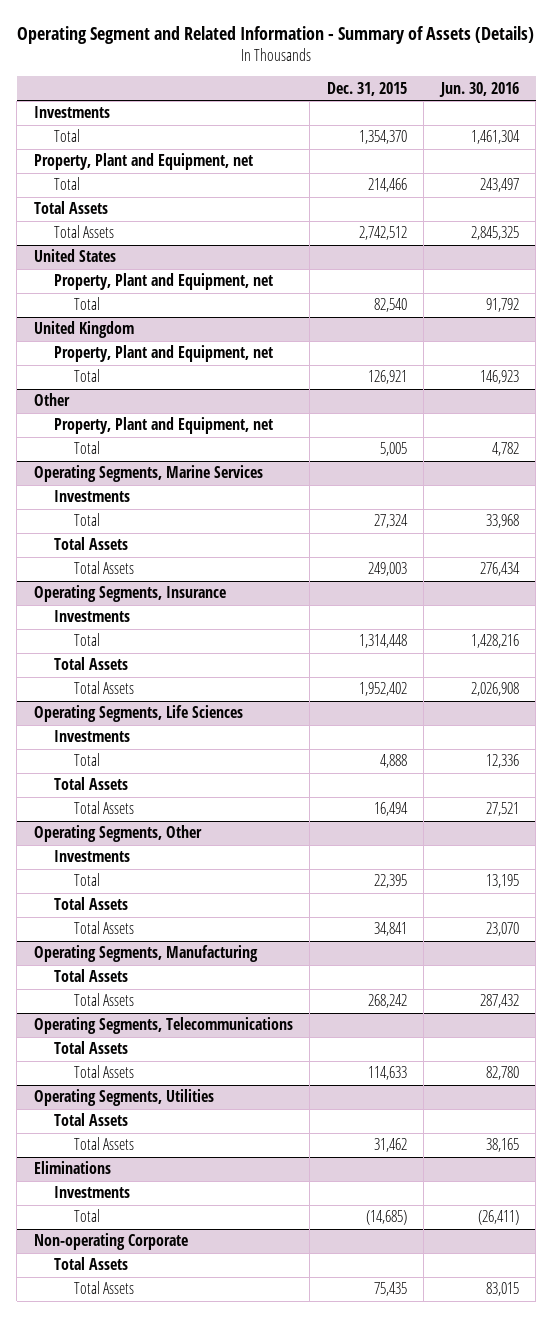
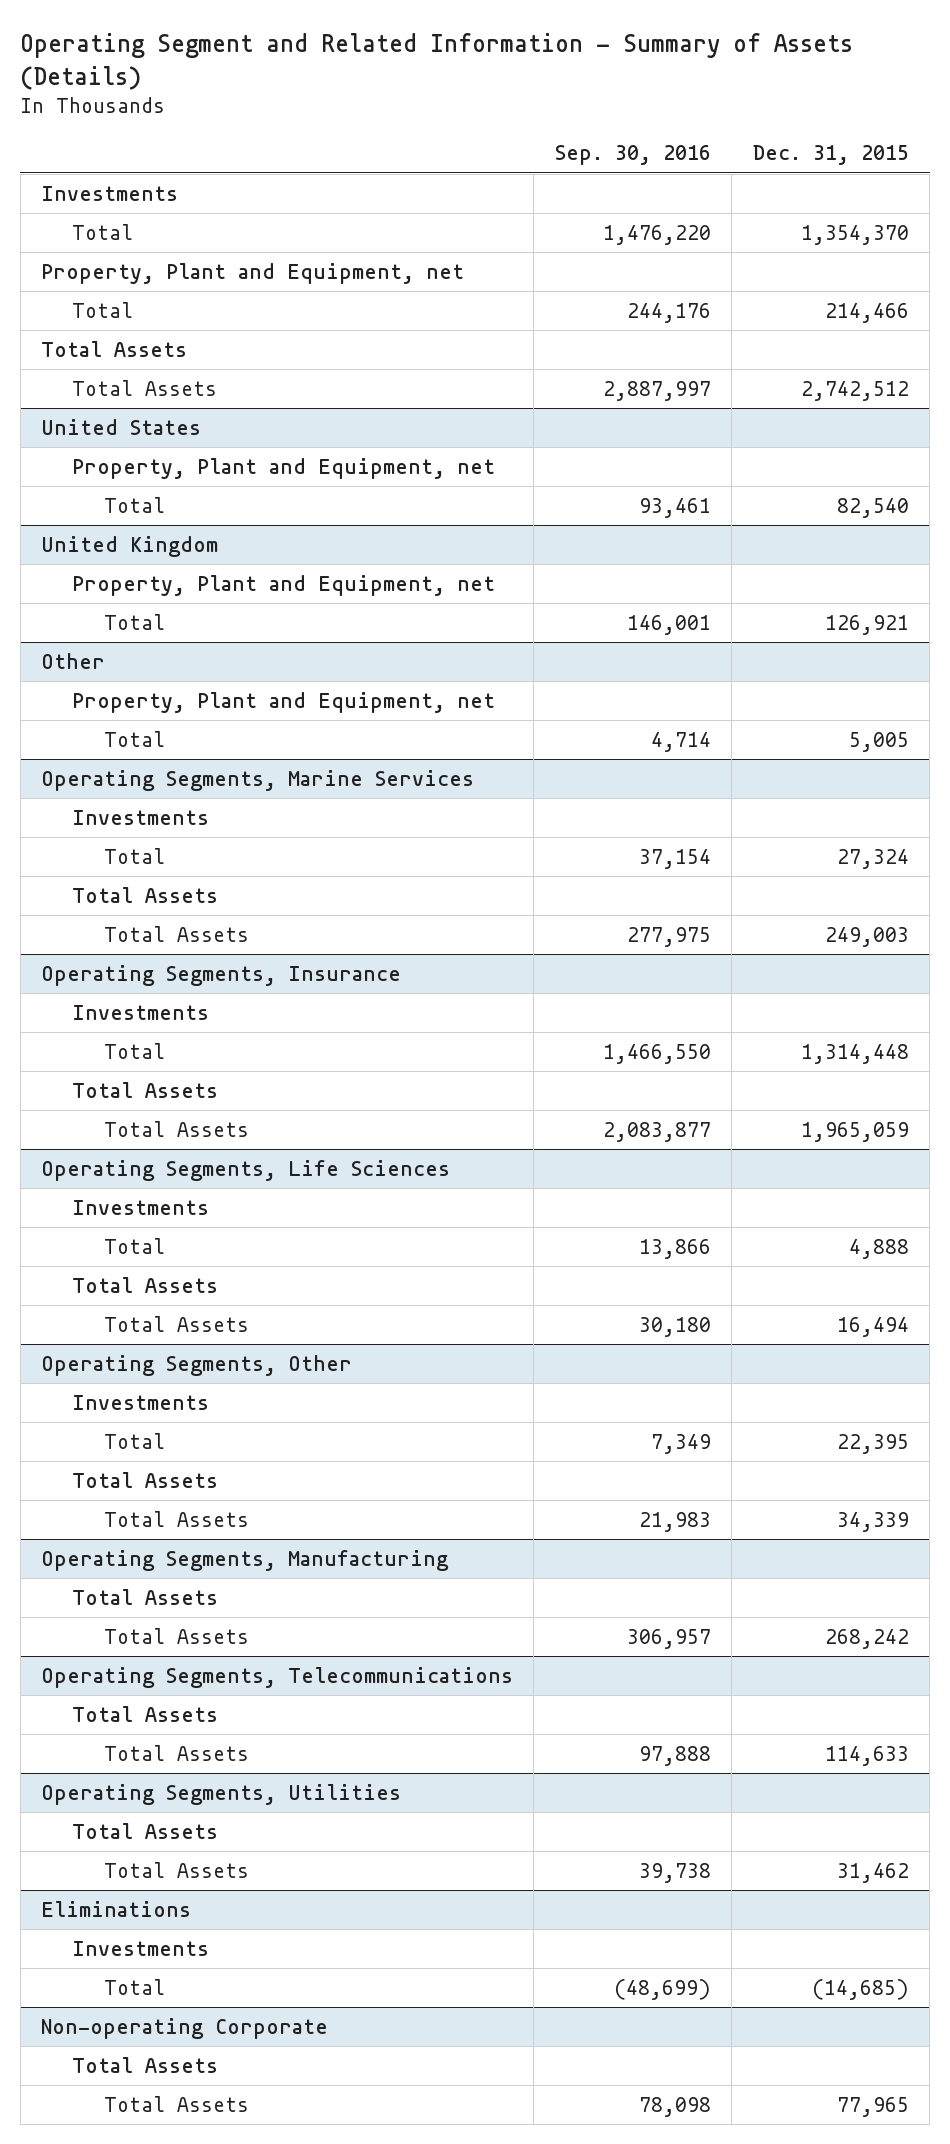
- | Dec. 31, 2015 | Jun. 30, 2016
+ | Sep. 30, 2016 | Dec. 31, 2015
@ Operating Segments, Insurance
- Total Assets | 1,952,402 | 2,026,908
+ Total Assets | 2,083,877 | 1,965,059
@ Operating Segments, Other
- Total Assets | 34,841 | 23,070
+ Total Assets | 21,983 | 34,339
@ Non-operating Corporate
- Total Assets | 75,435 | 83,015
+ Total Assets | 78,098 | 77,965

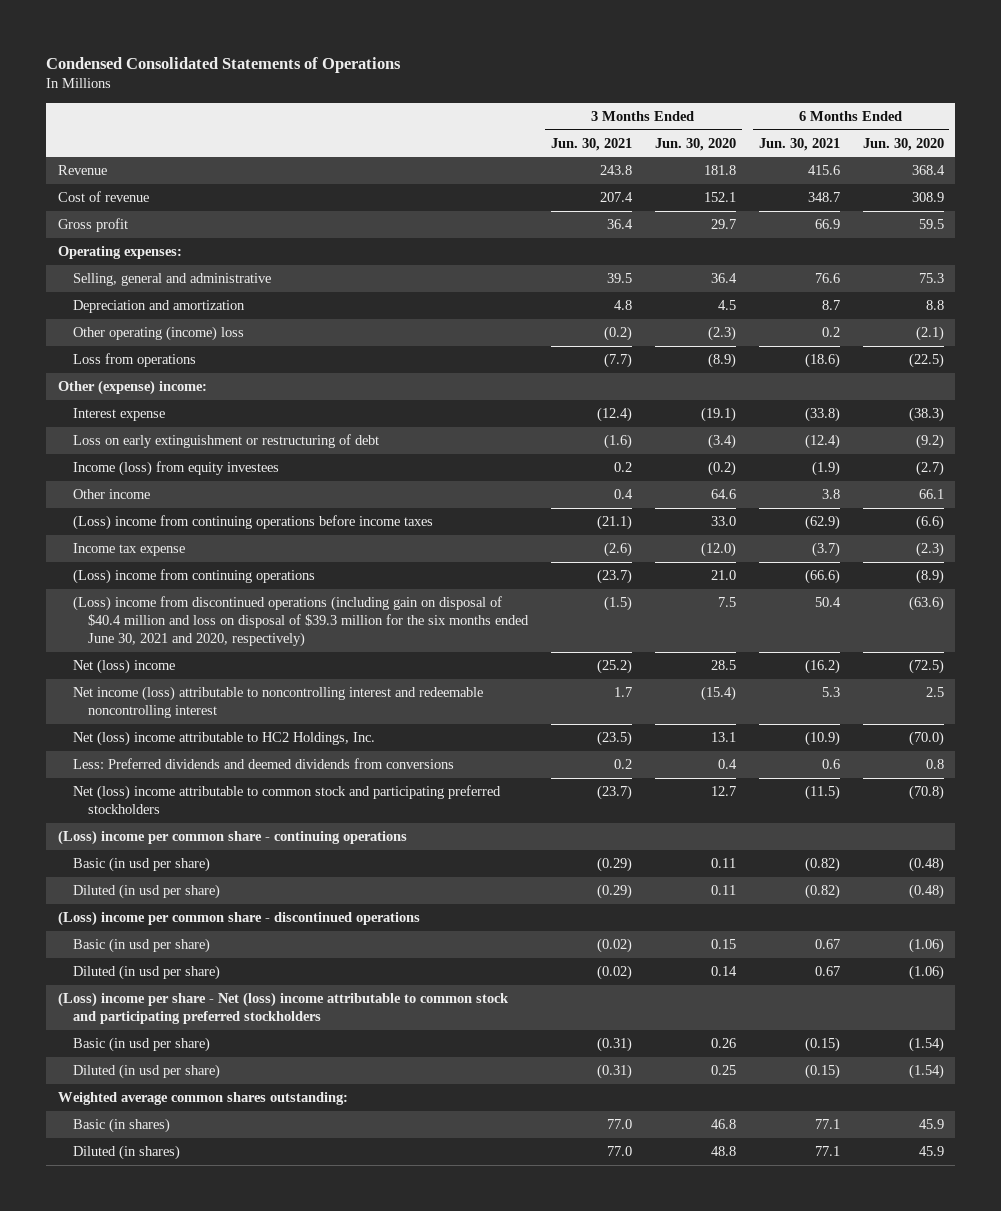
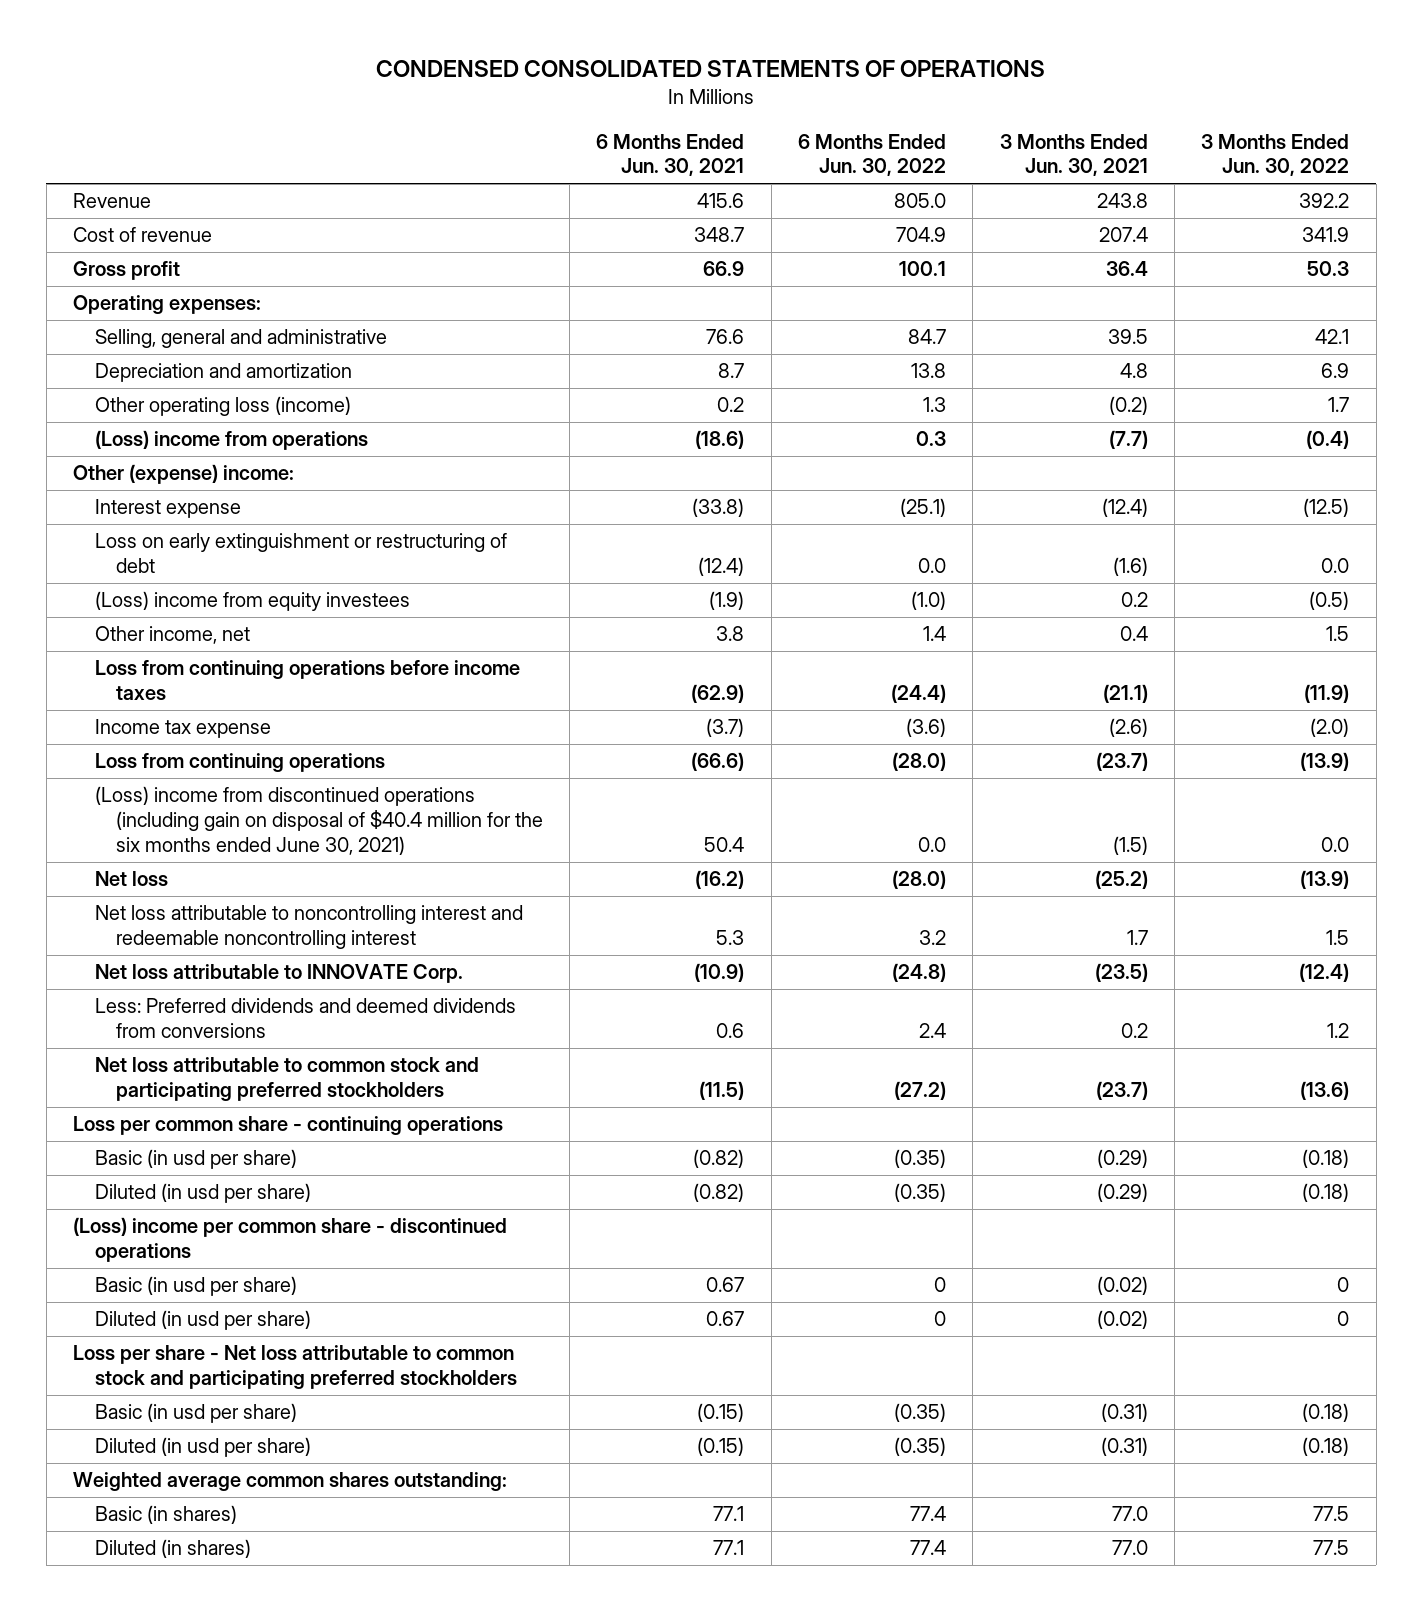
- Condensed Consolidated Statements of Operations
+ CONDENSED CONSOLIDATED STATEMENTS OF OPERATIONS
- | 3 Months Ended Jun. 30, 2021 | 3 Months Ended Jun. 30, 2020 | 6 Months Ended Jun. 30, 2021 | 6 Months Ended Jun. 30, 2020
+ | 6 Months Ended Jun. 30, 2021 | 6 Months Ended Jun. 30, 2022 | 3 Months Ended Jun. 30, 2021 | 3 Months Ended Jun. 30, 2022
- Other operating (income) loss | (0.2) | (2.3) | 0.2 | (2.1)
- Loss from operations | (7.7) | (8.9) | (18.6) | (22.5)
+ Other operating loss (income) | 0.2 | 1.3 | (0.2) | 1.7
+ (Loss) income from operations | (18.6) | 0.3 | (7.7) | (0.4)
- Income (loss) from equity investees | 0.2 | (0.2) | (1.9) | (2.7)
- Other income | 0.4 | 64.6 | 3.8 | 66.1
- (Loss) income from continuing operations before income taxes | (21.1) | 33.0 | (62.9) | (6.6)
+ (Loss) income from equity investees | (1.9) | (1.0) | 0.2 | (0.5)
+ Other income, net | 3.8 | 1.4 | 0.4 | 1.5
+ Loss from continuing operations before income taxes | (62.9) | (24.4) | (21.1) | (11.9)
- (Loss) income from continuing operations | (23.7) | 21.0 | (66.6) | (8.9)
- (Loss) income from discontinued operations (including gain on disposal of $40.4 million and loss on disposal of $39.3 million for the six months ended June 30, 2021 and 2020, respectively) | (1.5) | 7.5 | 50.4 | (63.6)
- Net (loss) income | (25.2) | 28.5 | (16.2) | (72.5)
- Net income (loss) attributable to noncontrolling interest and redeemable noncontrolling interest | 1.7 | (15.4) | 5.3 | 2.5
- Net (loss) income attributable to HC2 Holdings, Inc. | (23.5) | 13.1 | (10.9) | (70.0)
+ Loss from continuing operations | (66.6) | (28.0) | (23.7) | (13.9)
+ (Loss) income from discontinued operations (including gain on disposal of $40.4 million for the six months ended June 30, 2021) | 50.4 | 0.0 | (1.5) | 0.0
+ Net loss | (16.2) | (28.0) | (25.2) | (13.9)
+ Net loss attributable to noncontrolling interest and redeemable noncontrolling interest | 5.3 | 3.2 | 1.7 | 1.5
+ Net loss attributable to INNOVATE Corp. | (10.9) | (24.8) | (23.5) | (12.4)
- Net (loss) income attributable to common stock and participating preferred stockholders | (23.7) | 12.7 | (11.5) | (70.8)
- (Loss) income per common share - continuing operations
+ Net loss attributable to common stock and participating preferred stockholders | (11.5) | (27.2) | (23.7) | (13.6)
+ Loss per common share - continuing operations
- (Loss) income per share - Net (loss) income attributable to common stock and participating preferred stockholders
+ Loss per share - Net loss attributable to common stock and participating preferred stockholders

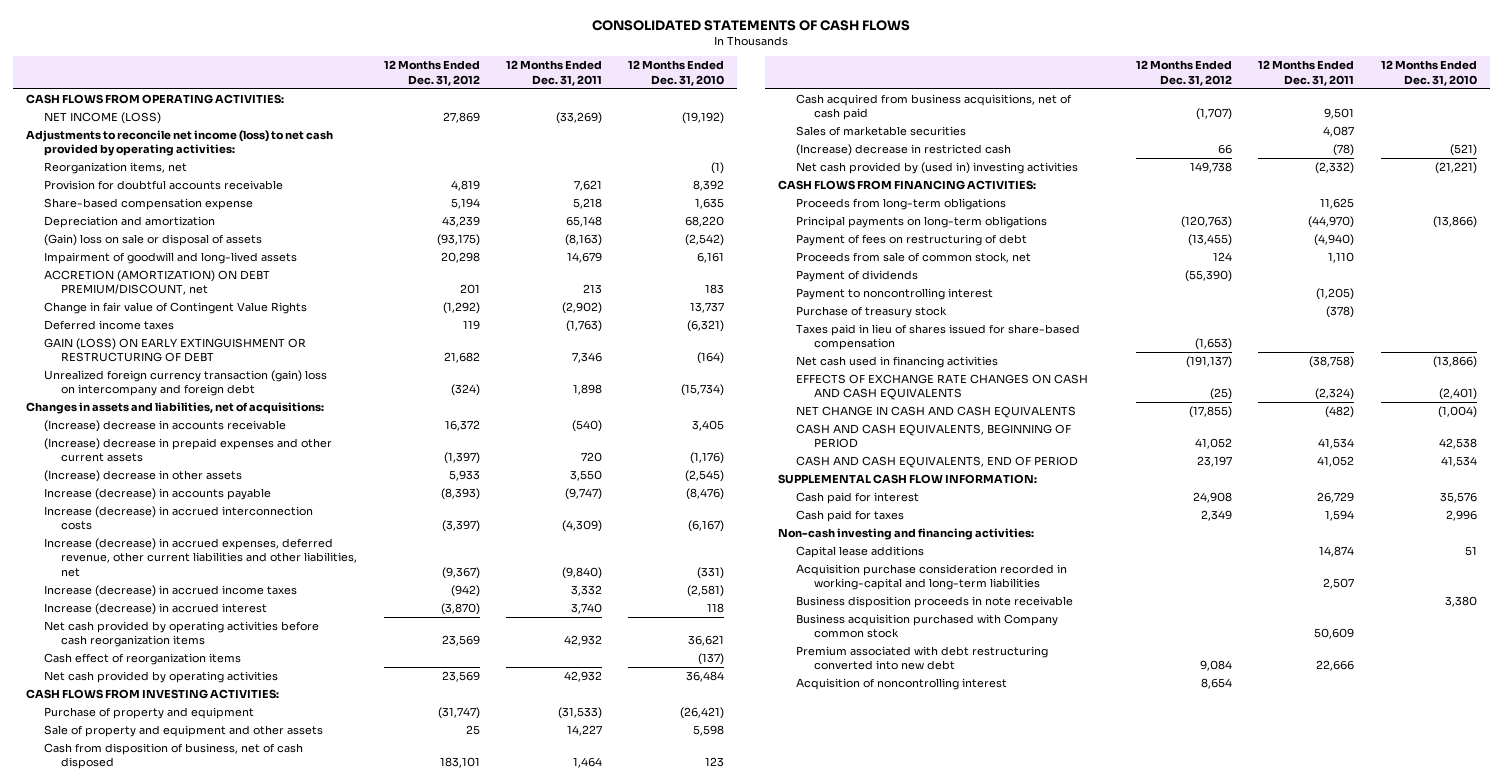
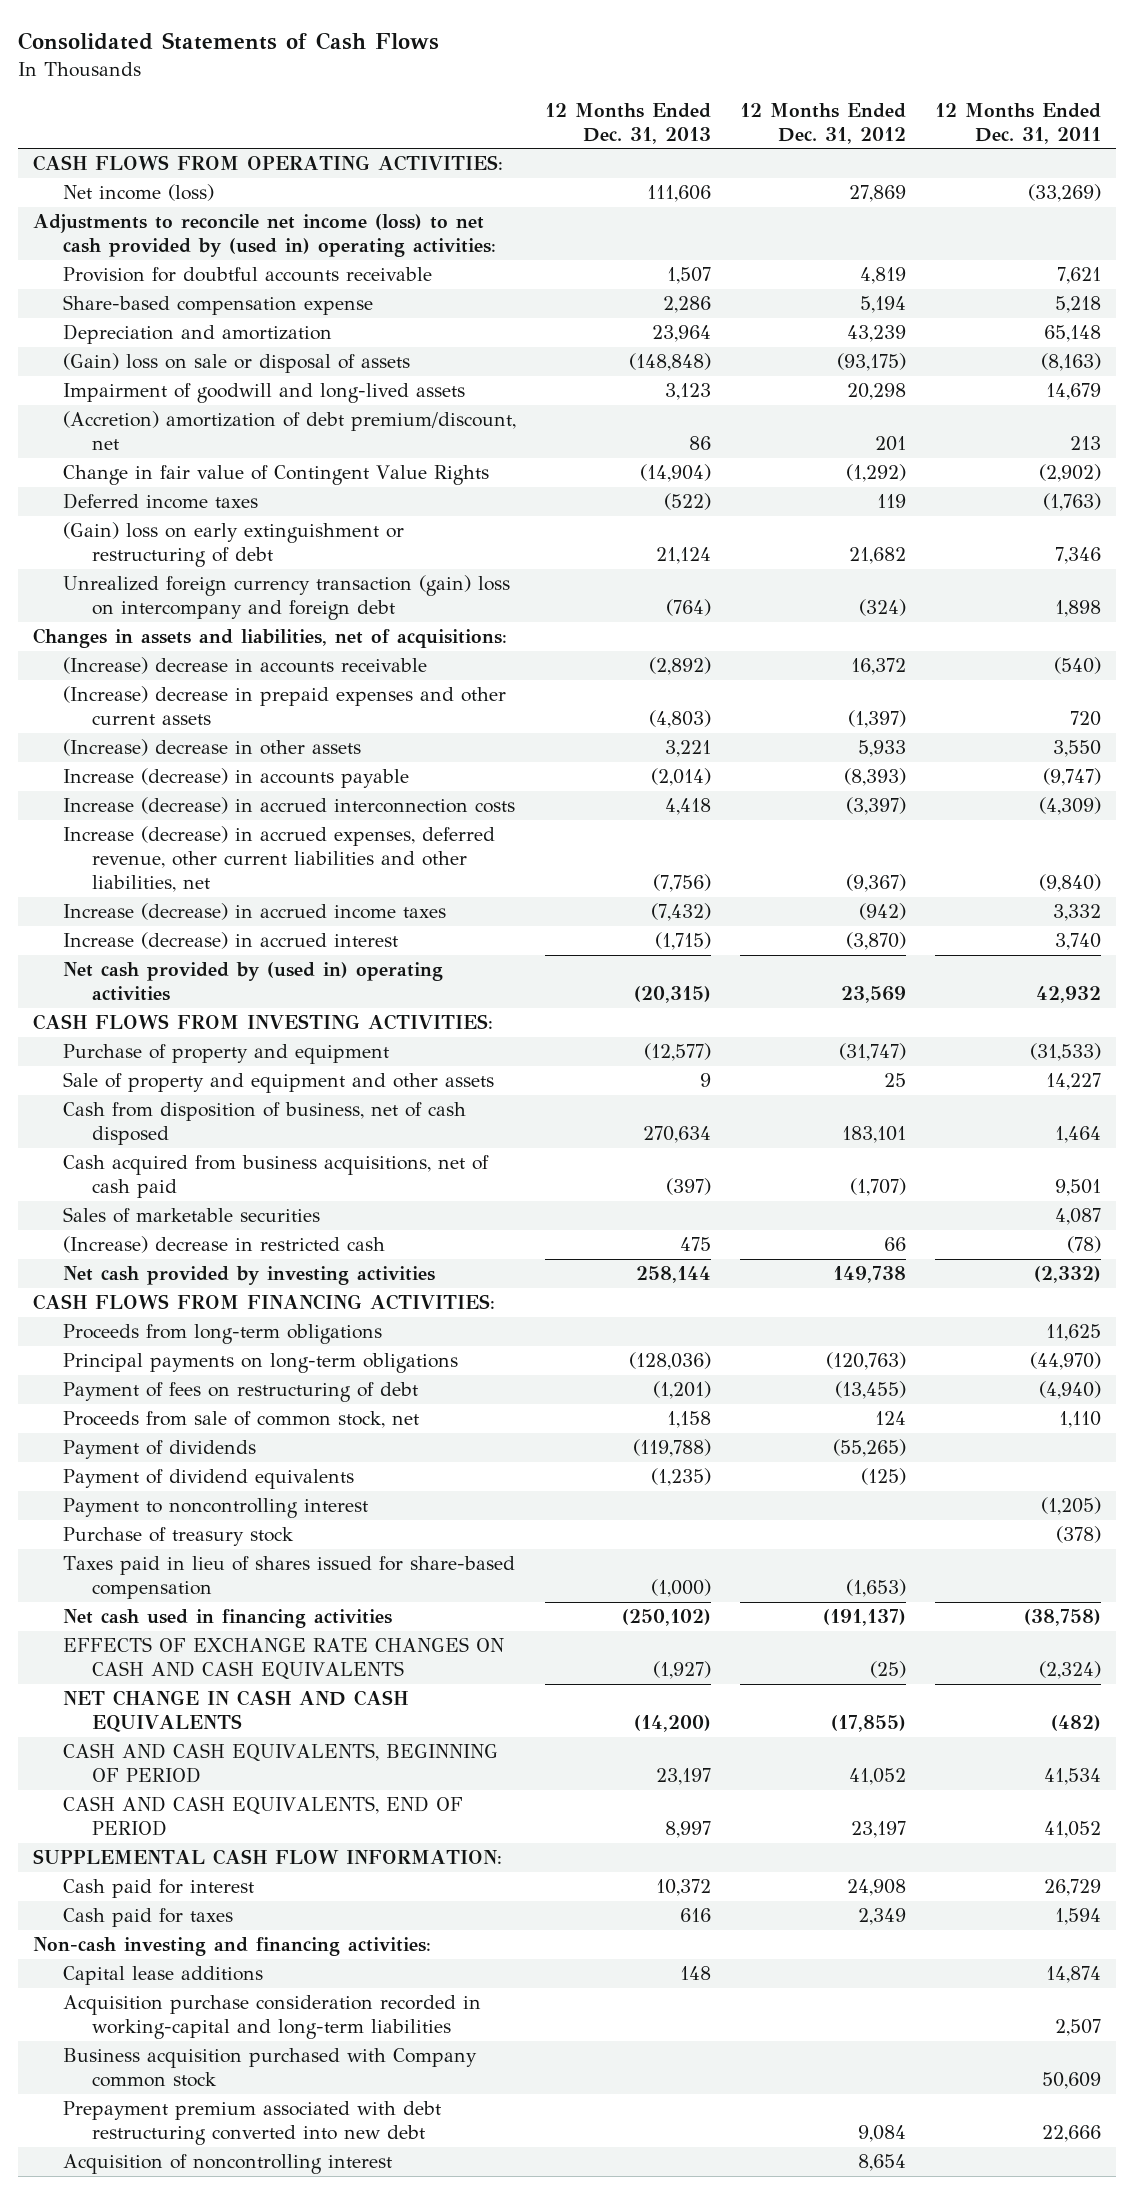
- CONSOLIDATED STATEMENTS OF CASH FLOWS
+ Consolidated Statements of Cash Flows
- | 12 Months Ended Dec. 31, 2012 | 12 Months Ended Dec. 31, 2011 | 12 Months Ended Dec. 31, 2010
+ | 12 Months Ended Dec. 31, 2013 | 12 Months Ended Dec. 31, 2012 | 12 Months Ended Dec. 31, 2011
- NET INCOME (LOSS) | 27,869 | (33,269) | (19,192)
- Adjustments to reconcile net income (loss) to net cash provided by operating activities:
- Reorganization items, net | | | (1)
+ Net income (loss) | 111,606 | 27,869 | (33,269)
+ Adjustments to reconcile net income (loss) to net cash provided by (used in) operating activities:
- ACCRETION (AMORTIZATION) ON DEBT PREMIUM/DISCOUNT, net | 201 | 213 | 183
+ (Accretion) amortization of debt premium/discount, net | 86 | 201 | 213
- GAIN (LOSS) ON EARLY EXTINGUISHMENT OR RESTRUCTURING OF DEBT | 21,682 | 7,346 | (164)
+ (Gain) loss on early extinguishment or restructuring of debt | 21,124 | 21,682 | 7,346
- Net cash provided by operating activities before cash reorganization items | 23,569 | 42,932 | 36,621
- Cash effect of reorganization items | | | (137)
- Net cash provided by operating activities | 23,569 | 42,932 | 36,484
+ Net cash provided by (used in) operating activities | (20,315) | 23,569 | 42,932
- Net cash provided by (used in) investing activities | 149,738 | (2,332) | (21,221)
+ Net cash provided by investing activities | 258,144 | 149,738 | (2,332)
- Payment of dividends | (55,390) | |
+ Payment of dividends | (119,788) | (55,265) |
+ Payment of dividend equivalents | (1,235) | (125) |
- Business disposition proceeds in note receivable | | | 3,380
- Premium associated with debt restructuring converted into new debt | 9,084 | 22,666 |
+ Prepayment premium associated with debt restructuring converted into new debt | | 9,084 | 22,666

